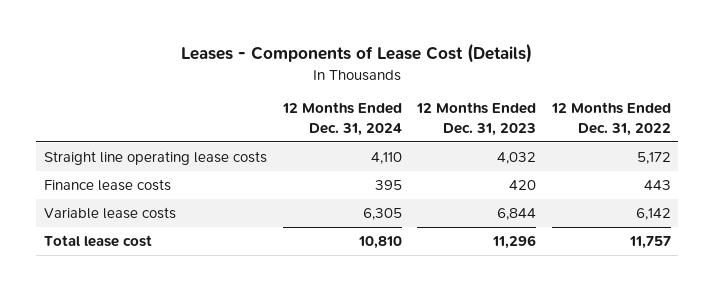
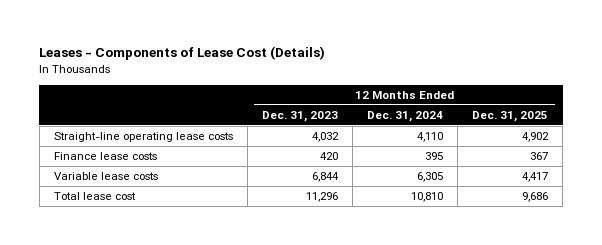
- | 12 Months Ended Dec. 31, 2024 | 12 Months Ended Dec. 31, 2023 | 12 Months Ended Dec. 31, 2022
+ | 12 Months Ended Dec. 31, 2023 | 12 Months Ended Dec. 31, 2024 | 12 Months Ended Dec. 31, 2025
- Straight line operating lease costs | 4,110 | 4,032 | 5,172
+ Straight-line operating lease costs | 4,032 | 4,110 | 4,902

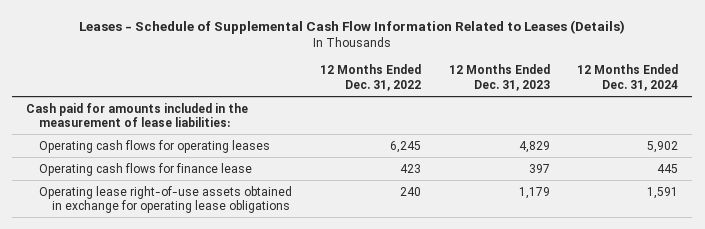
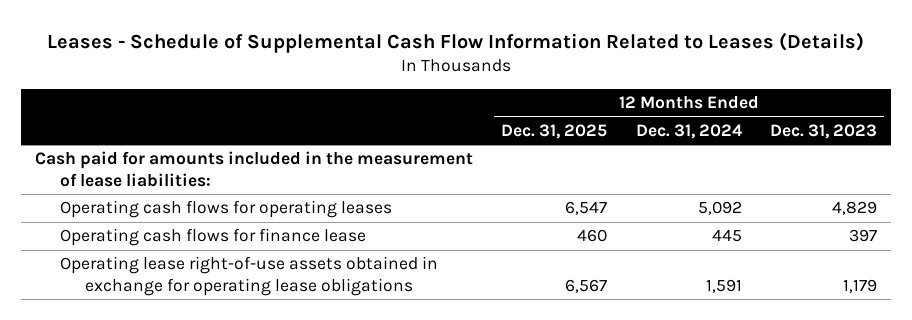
- | 12 Months Ended Dec. 31, 2022 | 12 Months Ended Dec. 31, 2023 | 12 Months Ended Dec. 31, 2024
+ | 12 Months Ended Dec. 31, 2025 | 12 Months Ended Dec. 31, 2024 | 12 Months Ended Dec. 31, 2023
- Operating cash flows for operating leases | 6,245 | 4,829 | 5,902
+ Operating cash flows for operating leases | 6,547 | 5,092 | 4,829

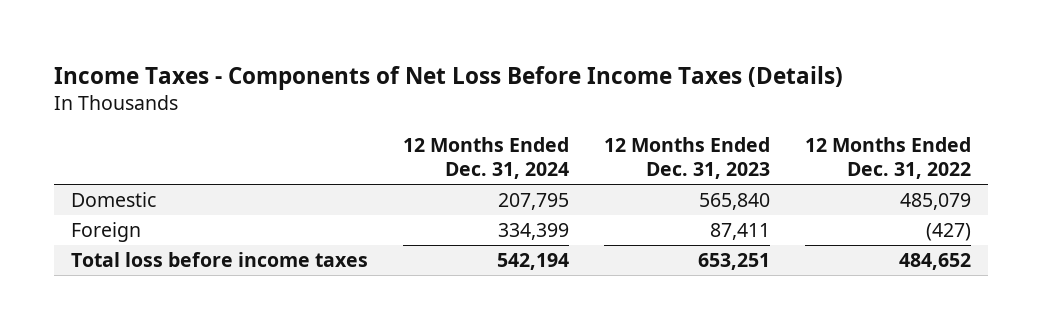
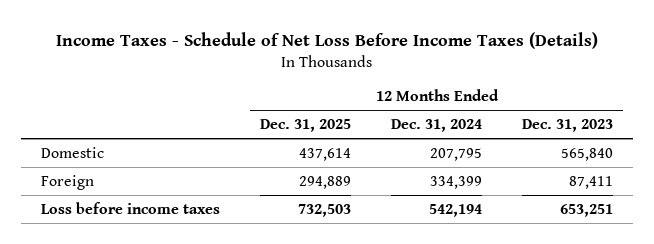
- Income Taxes - Components of Net Loss Before Income Taxes (Details)
+ Income Taxes - Schedule of Net Loss Before Income Taxes (Details)
- | 12 Months Ended Dec. 31, 2024 | 12 Months Ended Dec. 31, 2023 | 12 Months Ended Dec. 31, 2022
+ | 12 Months Ended Dec. 31, 2025 | 12 Months Ended Dec. 31, 2024 | 12 Months Ended Dec. 31, 2023
- Total loss before income taxes | 542,194 | 653,251 | 484,652
+ Loss before income taxes | 732,503 | 542,194 | 653,251

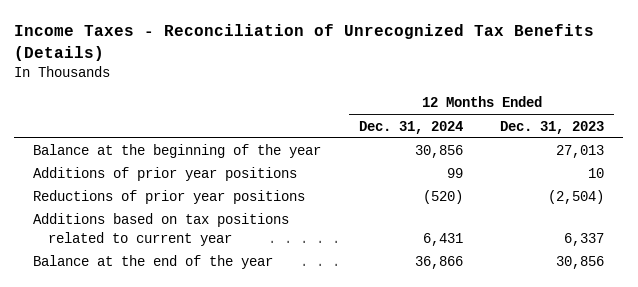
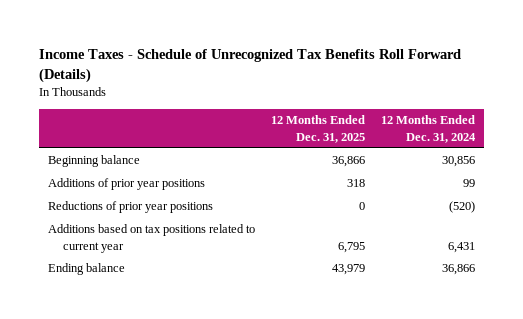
- Income Taxes - Reconciliation of Unrecognized Tax Benefits (Details)
+ Income Taxes - Schedule of Unrecognized Tax Benefits Roll Forward (Details)
- | 12 Months Ended Dec. 31, 2024 | 12 Months Ended Dec. 31, 2023
+ | 12 Months Ended Dec. 31, 2025 | 12 Months Ended Dec. 31, 2024
- Balance at the beginning of the year | 30,856 | 27,013
+ Beginning balance | 36,866 | 30,856
- Balance at the end of the year | 36,866 | 30,856
+ Ending balance | 43,979 | 36,866

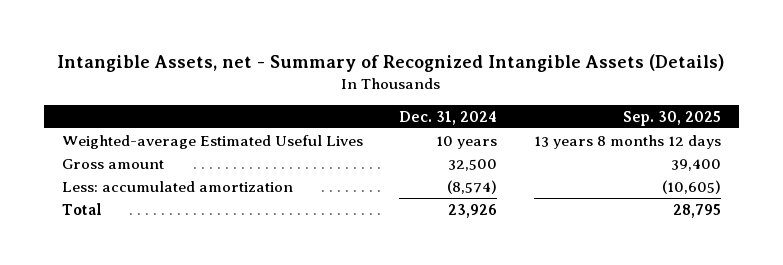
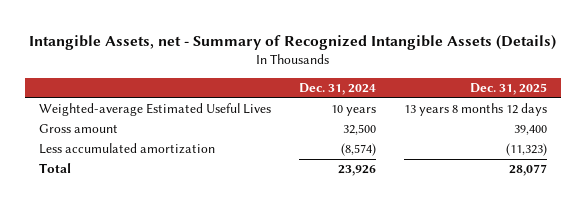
- | Dec. 31, 2024 | Sep. 30, 2025
+ | Dec. 31, 2024 | Dec. 31, 2025
- Less: accumulated amortization | (8,574) | (10,605)
+ Less accumulated amortization | (8,574) | (11,323)

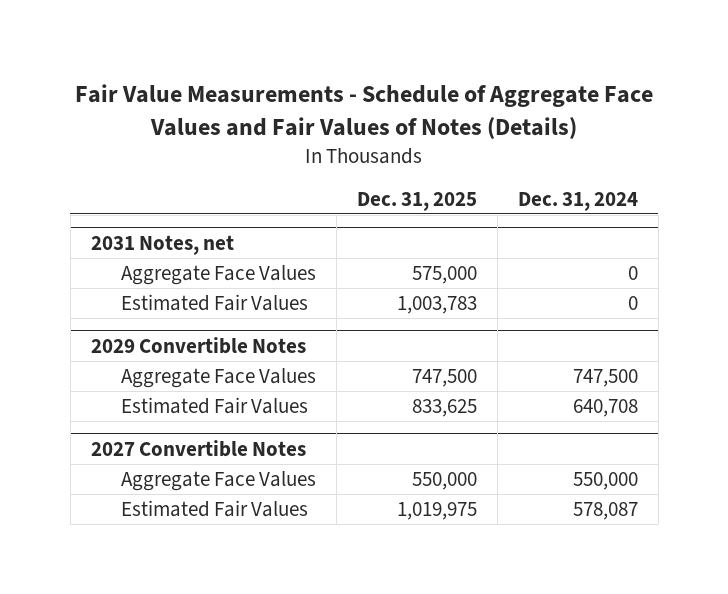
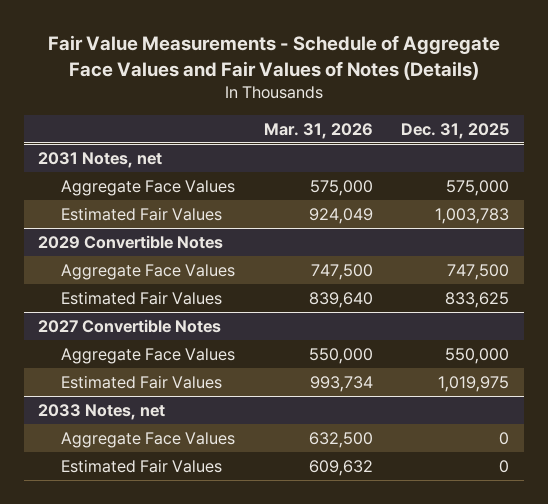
- | Dec. 31, 2025 | Dec. 31, 2024
+ | Mar. 31, 2026 | Dec. 31, 2025
+ 2033 Notes, net
+ Aggregate Face Values | 632,500 | 0
+ Estimated Fair Values | 609,632 | 0

